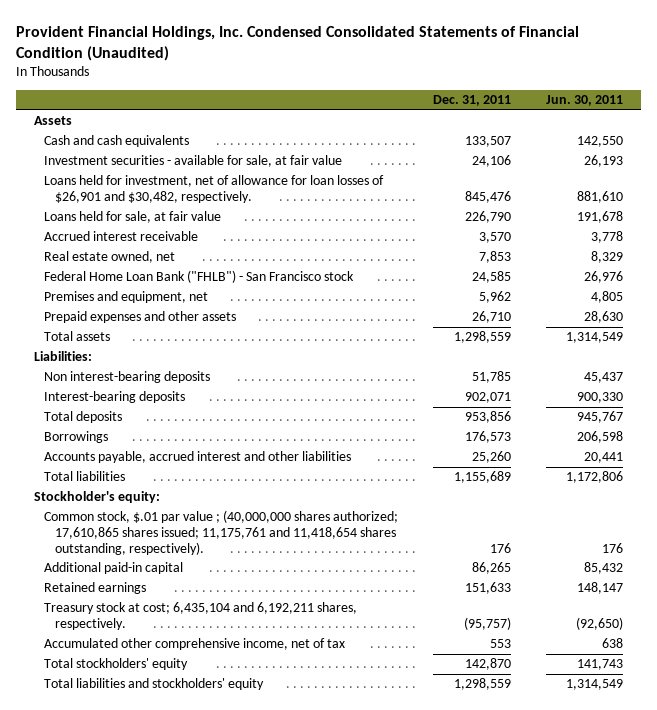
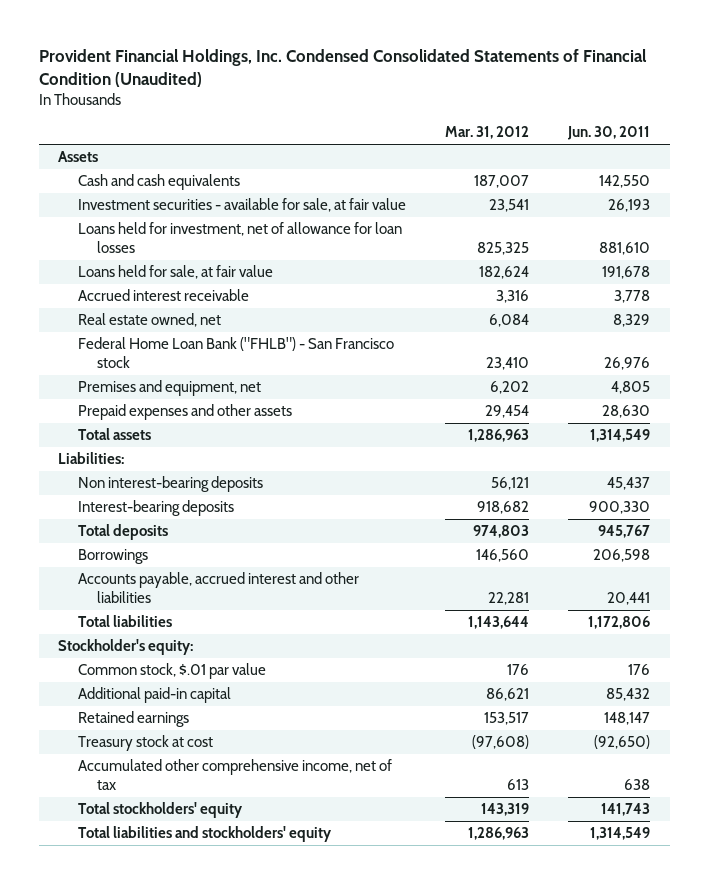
- | Dec. 31, 2011 | Jun. 30, 2011
+ | Mar. 31, 2012 | Jun. 30, 2011
- Loans held for investment, net of allowance for loan losses of $26,901 and $30,482, respectively. | 845,476 | 881,610
+ Loans held for investment, net of allowance for loan losses | 825,325 | 881,610
- Common stock, $.01 par value ; (40,000,000 shares authorized; 17,610,865 shares issued; 11,175,761 and 11,418,654 shares outstanding, respectively). | 176 | 176
+ Common stock, $.01 par value | 176 | 176
- Treasury stock at cost; 6,435,104 and 6,192,211 shares, respectively. | (95,757) | (92,650)
+ Treasury stock at cost | (97,608) | (92,650)

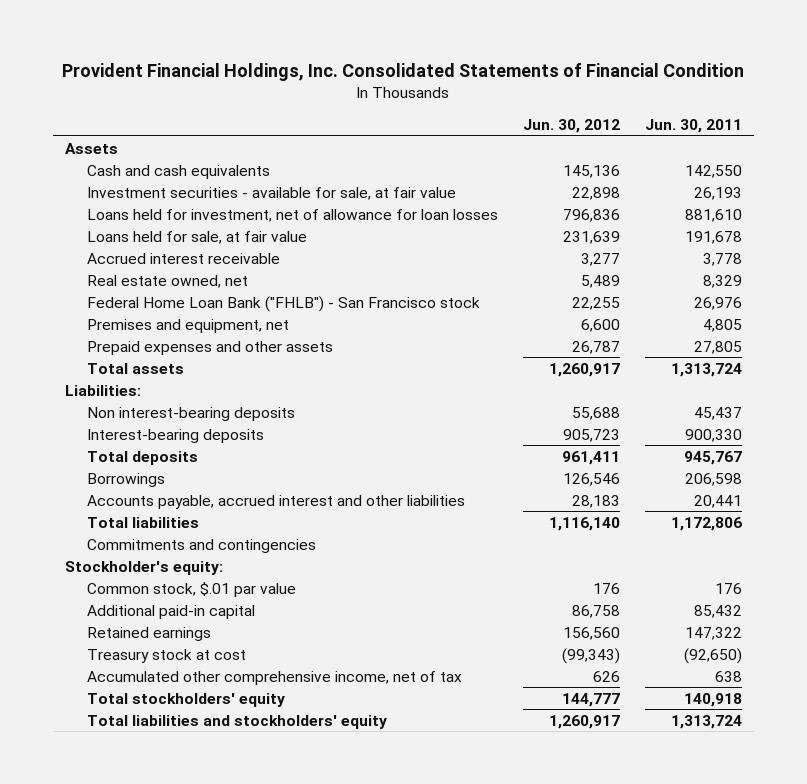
- Provident Financial Holdings, Inc. Condensed Consolidated Statements of Financial Condition (Unaudited)
+ Provident Financial Holdings, Inc. Consolidated Statements of Financial Condition
- | Mar. 31, 2012 | Jun. 30, 2011
+ | Jun. 30, 2012 | Jun. 30, 2011
- Prepaid expenses and other assets | 29,454 | 28,630
- Total assets | 1,286,963 | 1,314,549
+ Prepaid expenses and other assets | 26,787 | 27,805
+ Total assets | 1,260,917 | 1,313,724
+ Commitments and contingencies
- Retained earnings | 153,517 | 148,147
+ Retained earnings | 156,560 | 147,322
- Total stockholders' equity | 143,319 | 141,743
- Total liabilities and stockholders' equity | 1,286,963 | 1,314,549
+ Total stockholders' equity | 144,777 | 140,918
+ Total liabilities and stockholders' equity | 1,260,917 | 1,313,724

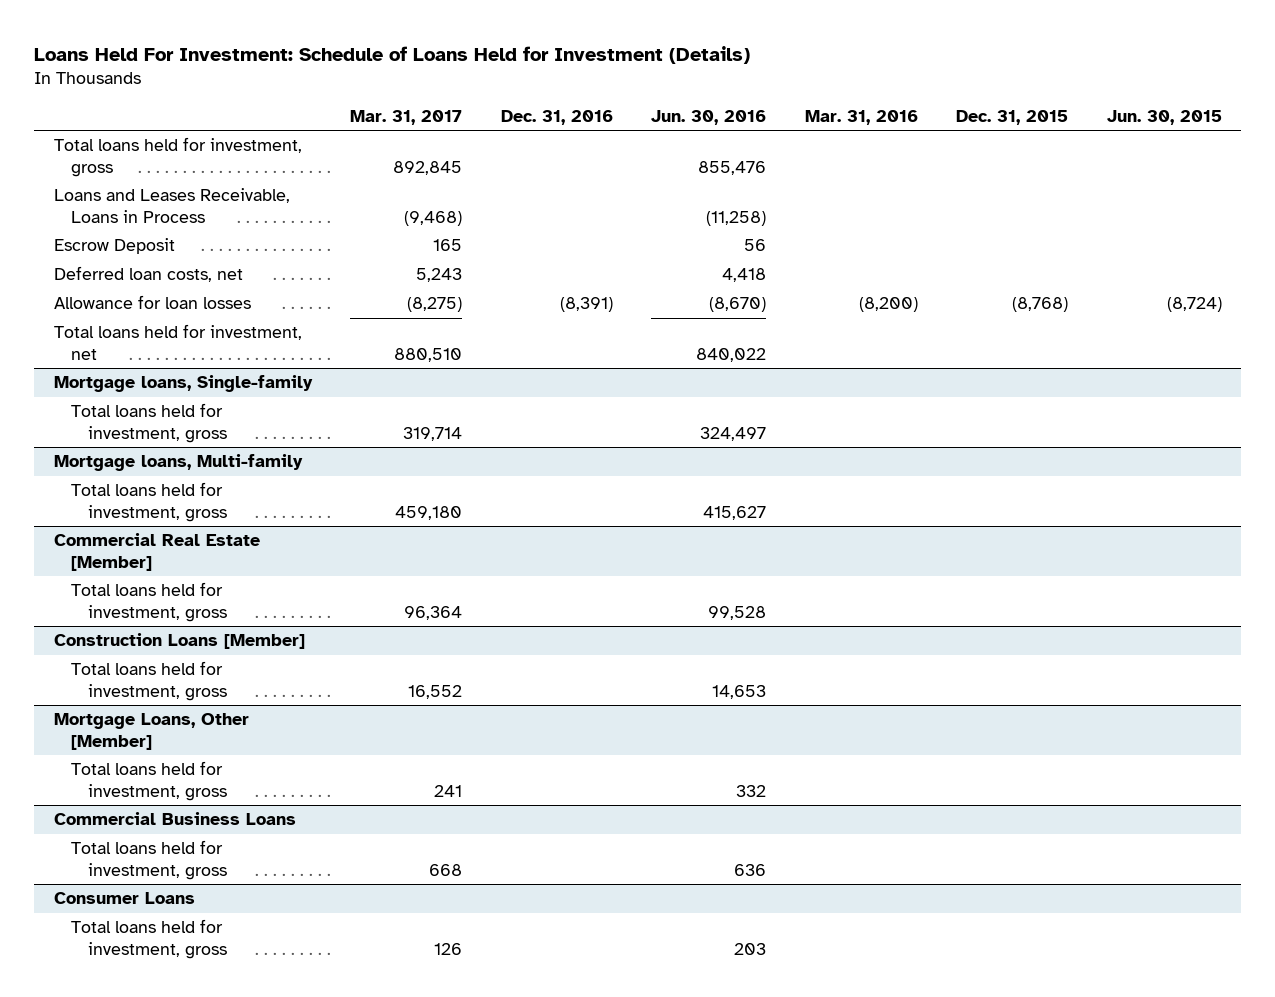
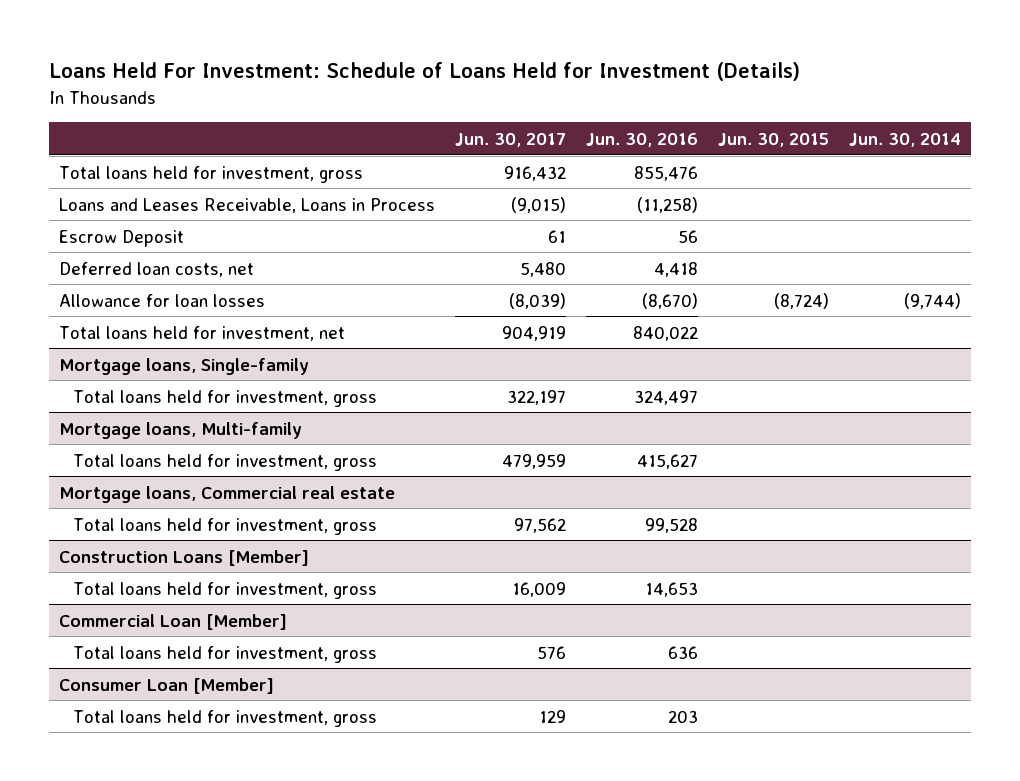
- | Mar. 31, 2017 | Dec. 31, 2016 | Jun. 30, 2016 | Mar. 31, 2016 | Dec. 31, 2015 | Jun. 30, 2015
+ | Jun. 30, 2017 | Jun. 30, 2016 | Jun. 30, 2015 | Jun. 30, 2014
- Commercial Real Estate [Member]
+ Mortgage loans, Commercial real estate
- Mortgage Loans, Other [Member]
- Total loans held for investment, gross | 241 | | 332 | | |
- Commercial Business Loans
+ Commercial Loan [Member]
- Consumer Loans
+ Consumer Loan [Member]

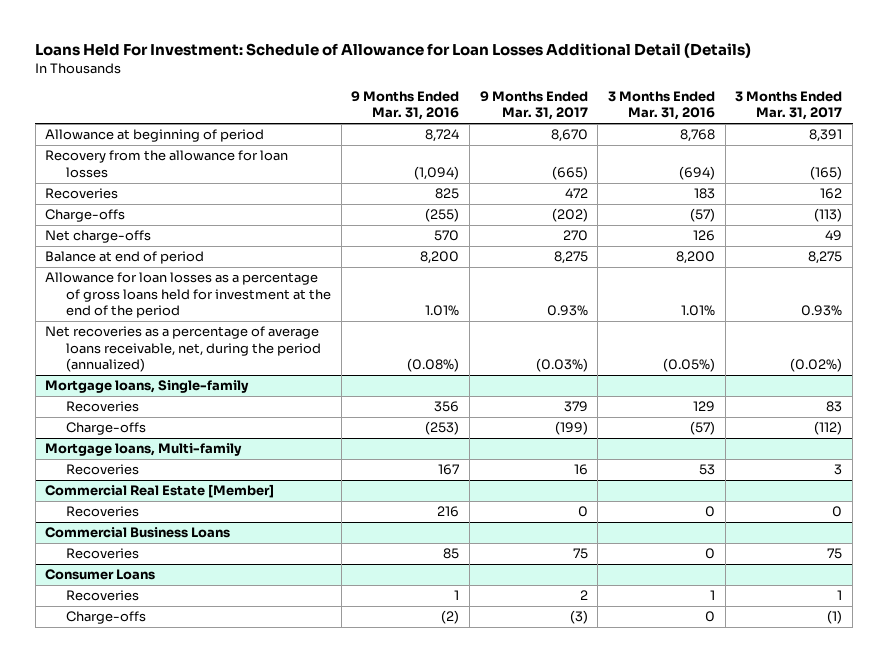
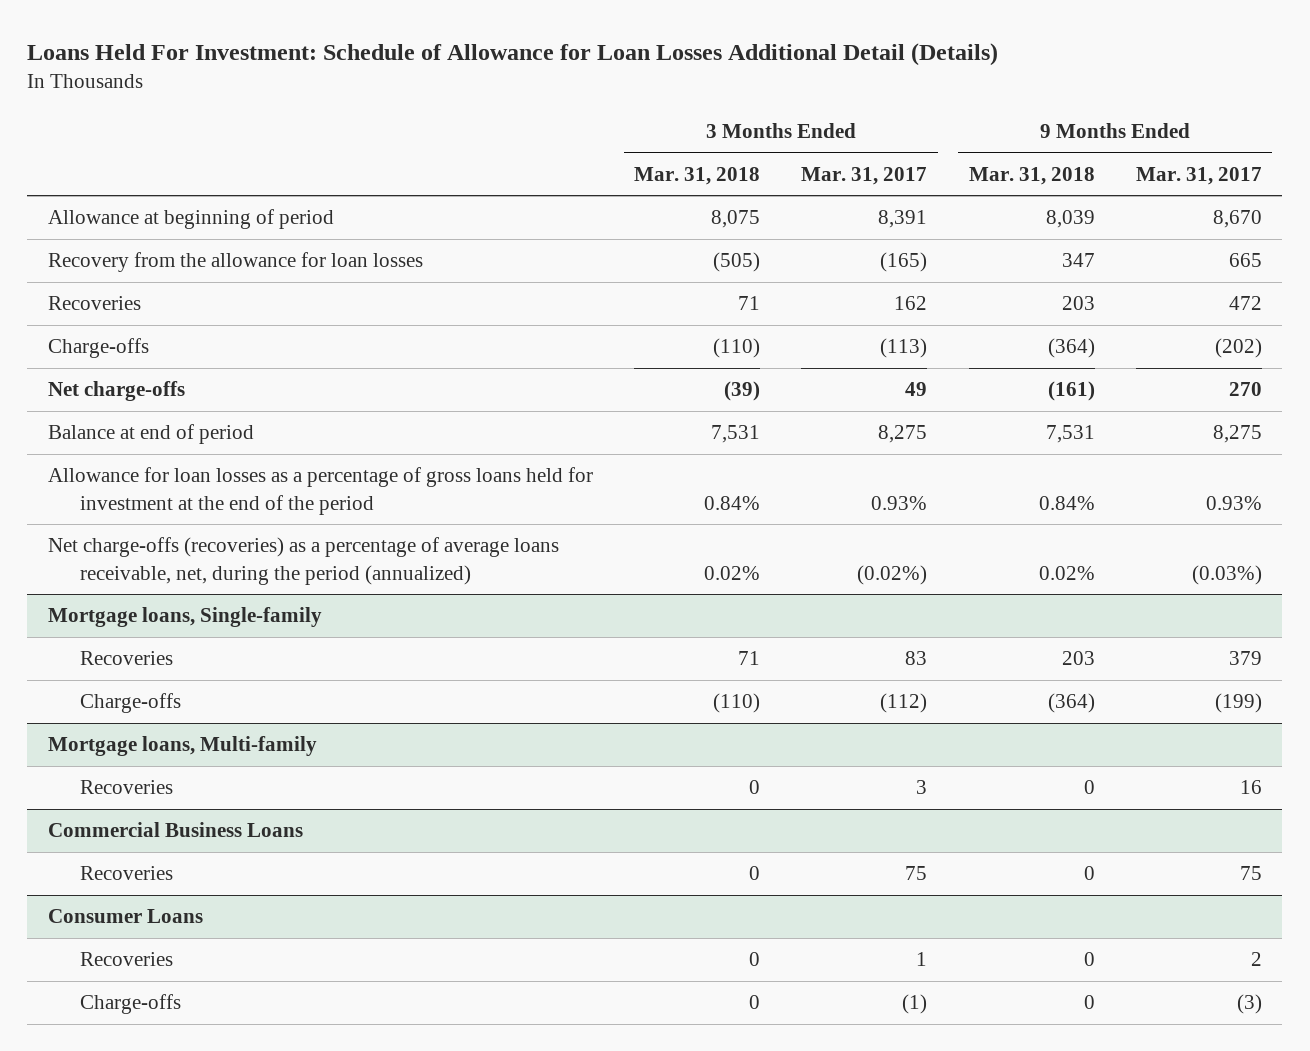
- | 9 Months Ended Mar. 31, 2016 | 9 Months Ended Mar. 31, 2017 | 3 Months Ended Mar. 31, 2016 | 3 Months Ended Mar. 31, 2017
+ | 3 Months Ended Mar. 31, 2018 | 3 Months Ended Mar. 31, 2017 | 9 Months Ended Mar. 31, 2018 | 9 Months Ended Mar. 31, 2017
- Recovery from the allowance for loan losses | (1,094) | (665) | (694) | (165)
+ Recovery from the allowance for loan losses | (505) | (165) | 347 | 665
- Net recoveries as a percentage of average loans receivable, net, during the period (annualized) | (0.08%) | (0.03%) | (0.05%) | (0.02%)
+ Net charge-offs (recoveries) as a percentage of average loans receivable, net, during the period (annualized) | 0.02% | (0.02%) | 0.02% | (0.03%)
- Commercial Real Estate [Member]
- Recoveries | 216 | 0 | 0 | 0

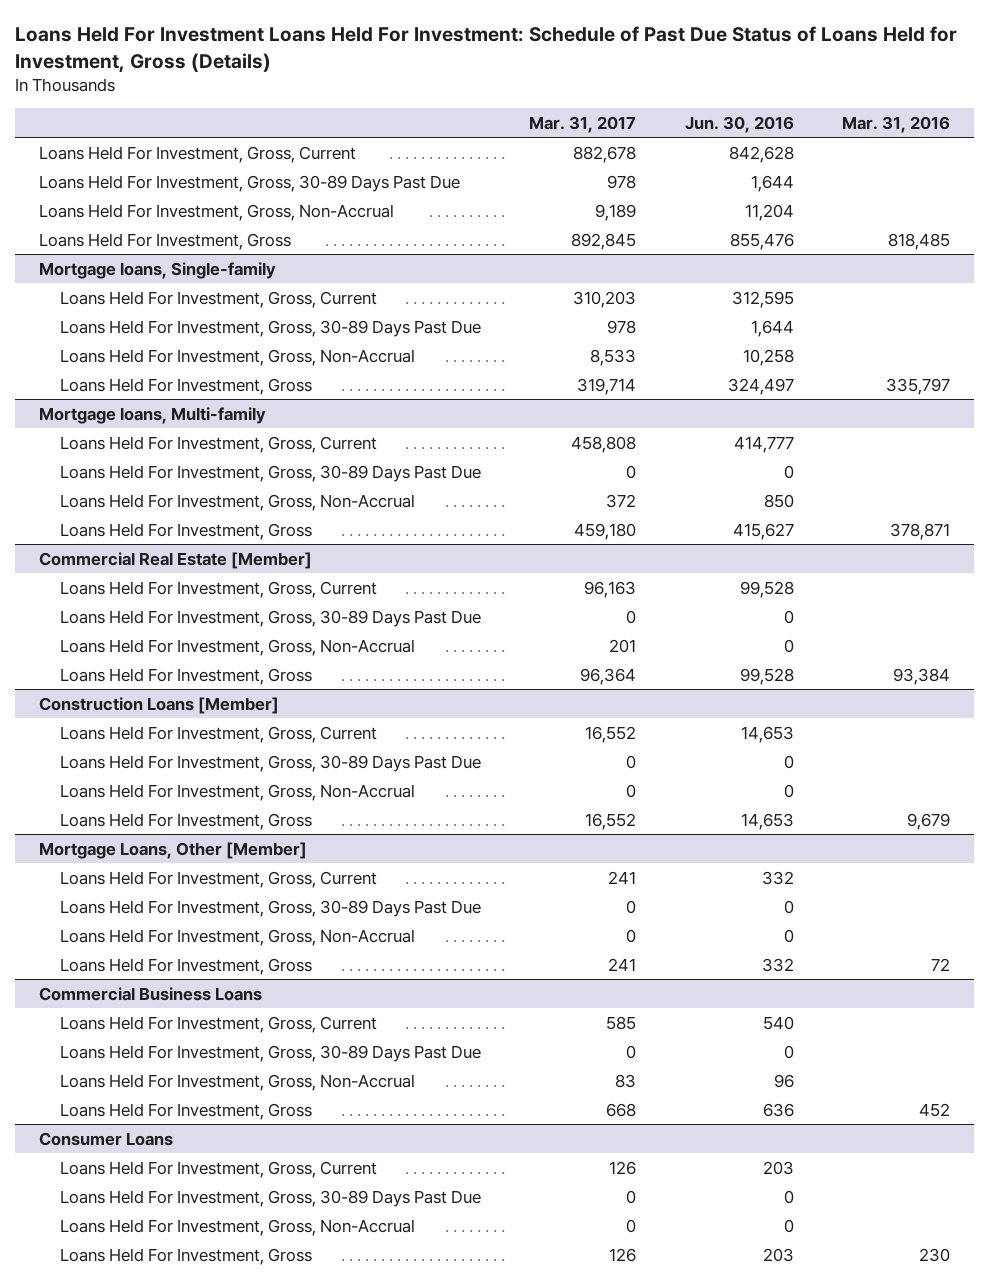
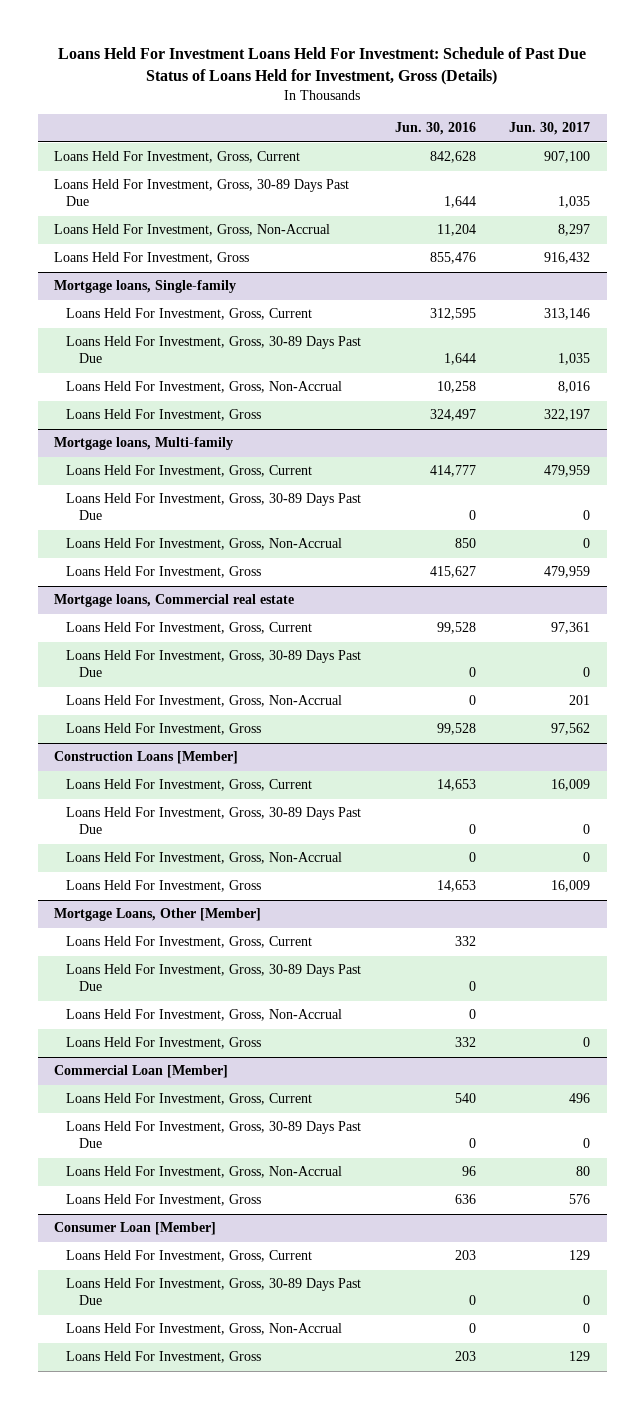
- | Mar. 31, 2017 | Jun. 30, 2016 | Mar. 31, 2016
+ | Jun. 30, 2016 | Jun. 30, 2017
- Commercial Real Estate [Member]
+ Mortgage loans, Commercial real estate
- Commercial Business Loans
+ Commercial Loan [Member]
- Consumer Loans
+ Consumer Loan [Member]

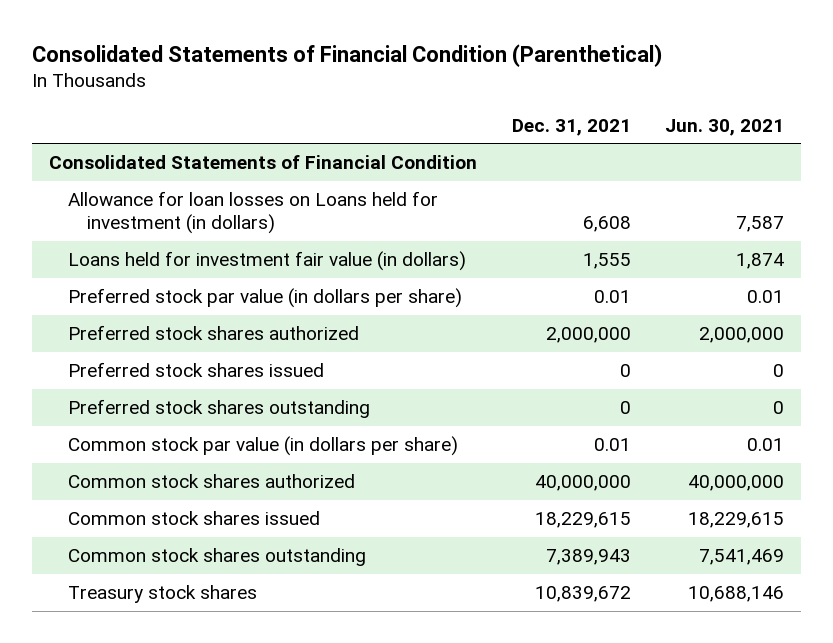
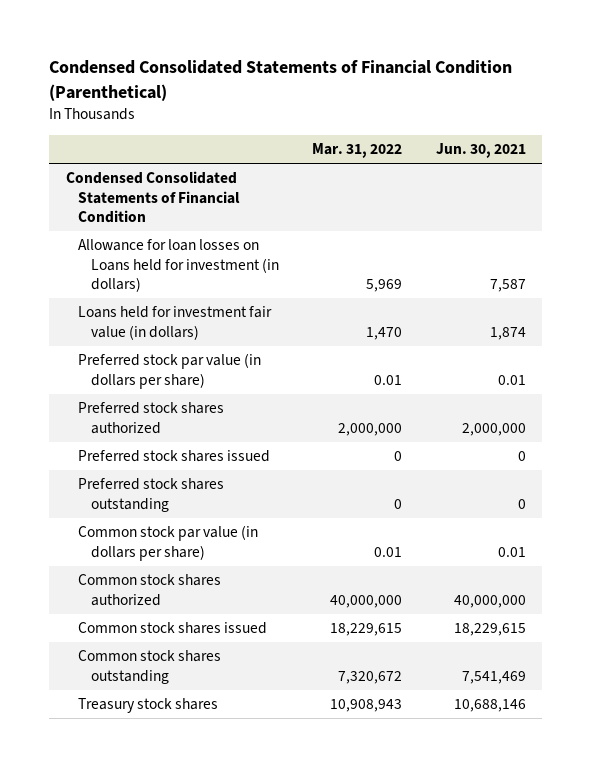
- Consolidated Statements of Financial Condition (Parenthetical)
+ Condensed Consolidated Statements of Financial Condition (Parenthetical)
- | Dec. 31, 2021 | Jun. 30, 2021
+ | Mar. 31, 2022 | Jun. 30, 2021
- Consolidated Statements of Financial Condition
+ Condensed Consolidated Statements of Financial Condition

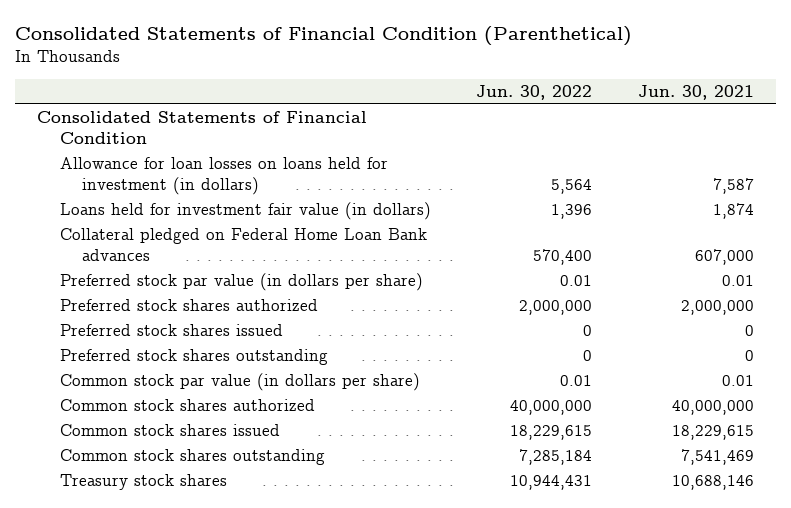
- Condensed Consolidated Statements of Financial Condition (Parenthetical)
+ Consolidated Statements of Financial Condition (Parenthetical)
- | Mar. 31, 2022 | Jun. 30, 2021
+ | Jun. 30, 2022 | Jun. 30, 2021
- Condensed Consolidated Statements of Financial Condition
- Allowance for loan losses on Loans held for investment (in dollars) | 5,969 | 7,587
+ Consolidated Statements of Financial Condition
+ Allowance for loan losses on loans held for investment (in dollars) | 5,564 | 7,587
+ Collateral pledged on Federal Home Loan Bank advances | 570,400 | 607,000

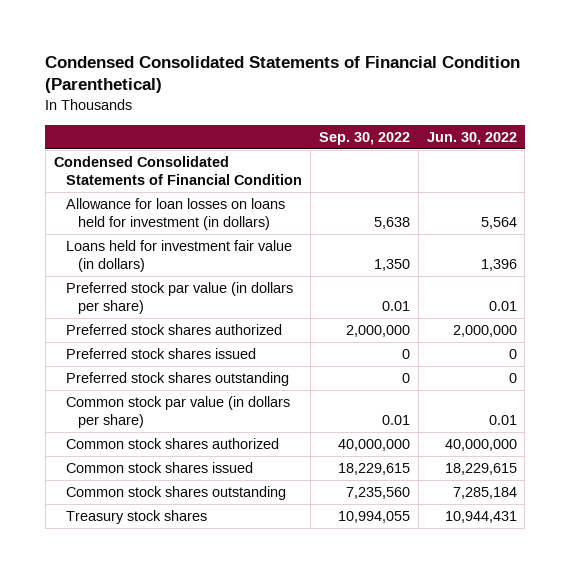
- Consolidated Statements of Financial Condition (Parenthetical)
+ Condensed Consolidated Statements of Financial Condition (Parenthetical)
- | Jun. 30, 2022 | Jun. 30, 2021
+ | Sep. 30, 2022 | Jun. 30, 2022
- Consolidated Statements of Financial Condition
+ Condensed Consolidated Statements of Financial Condition
- Collateral pledged on Federal Home Loan Bank advances | 570,400 | 607,000

